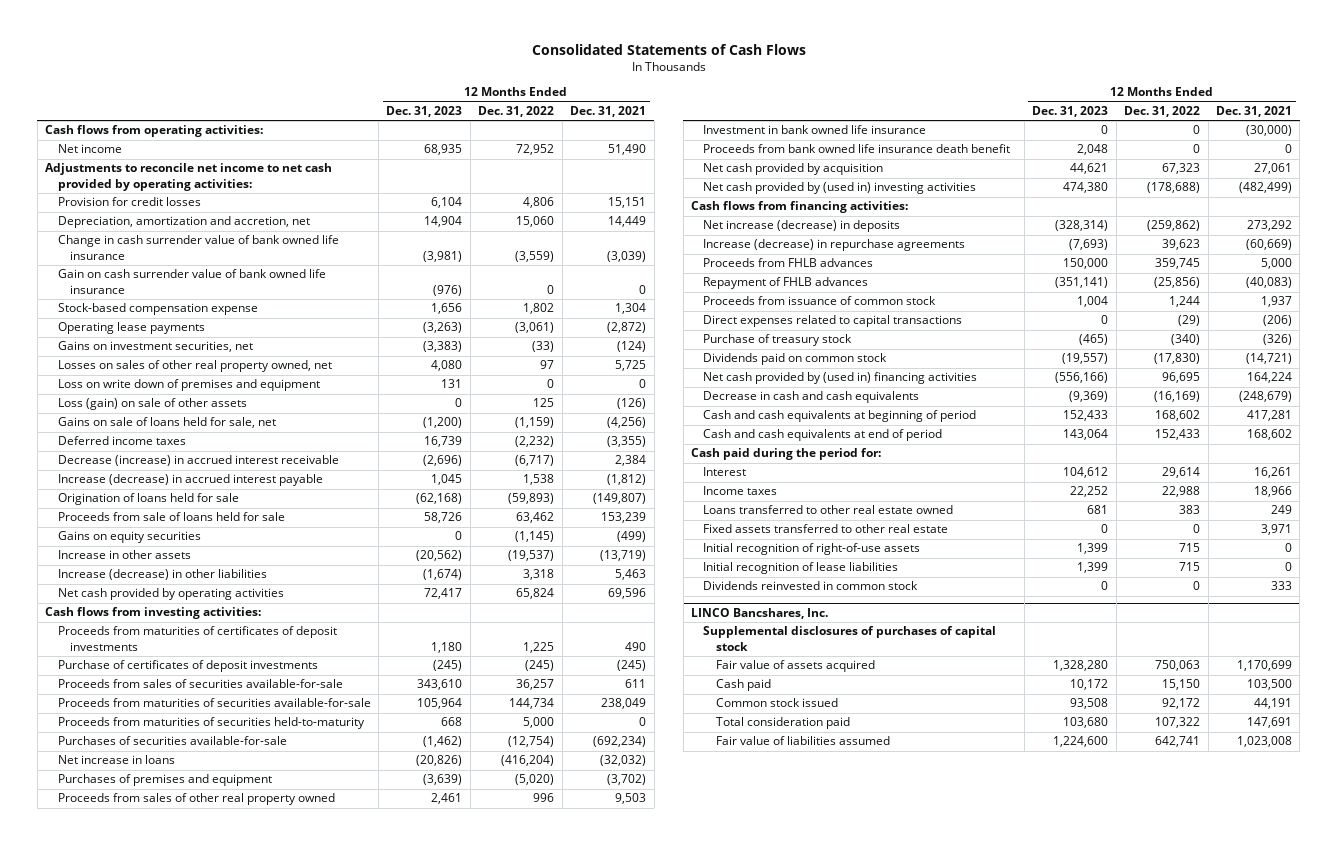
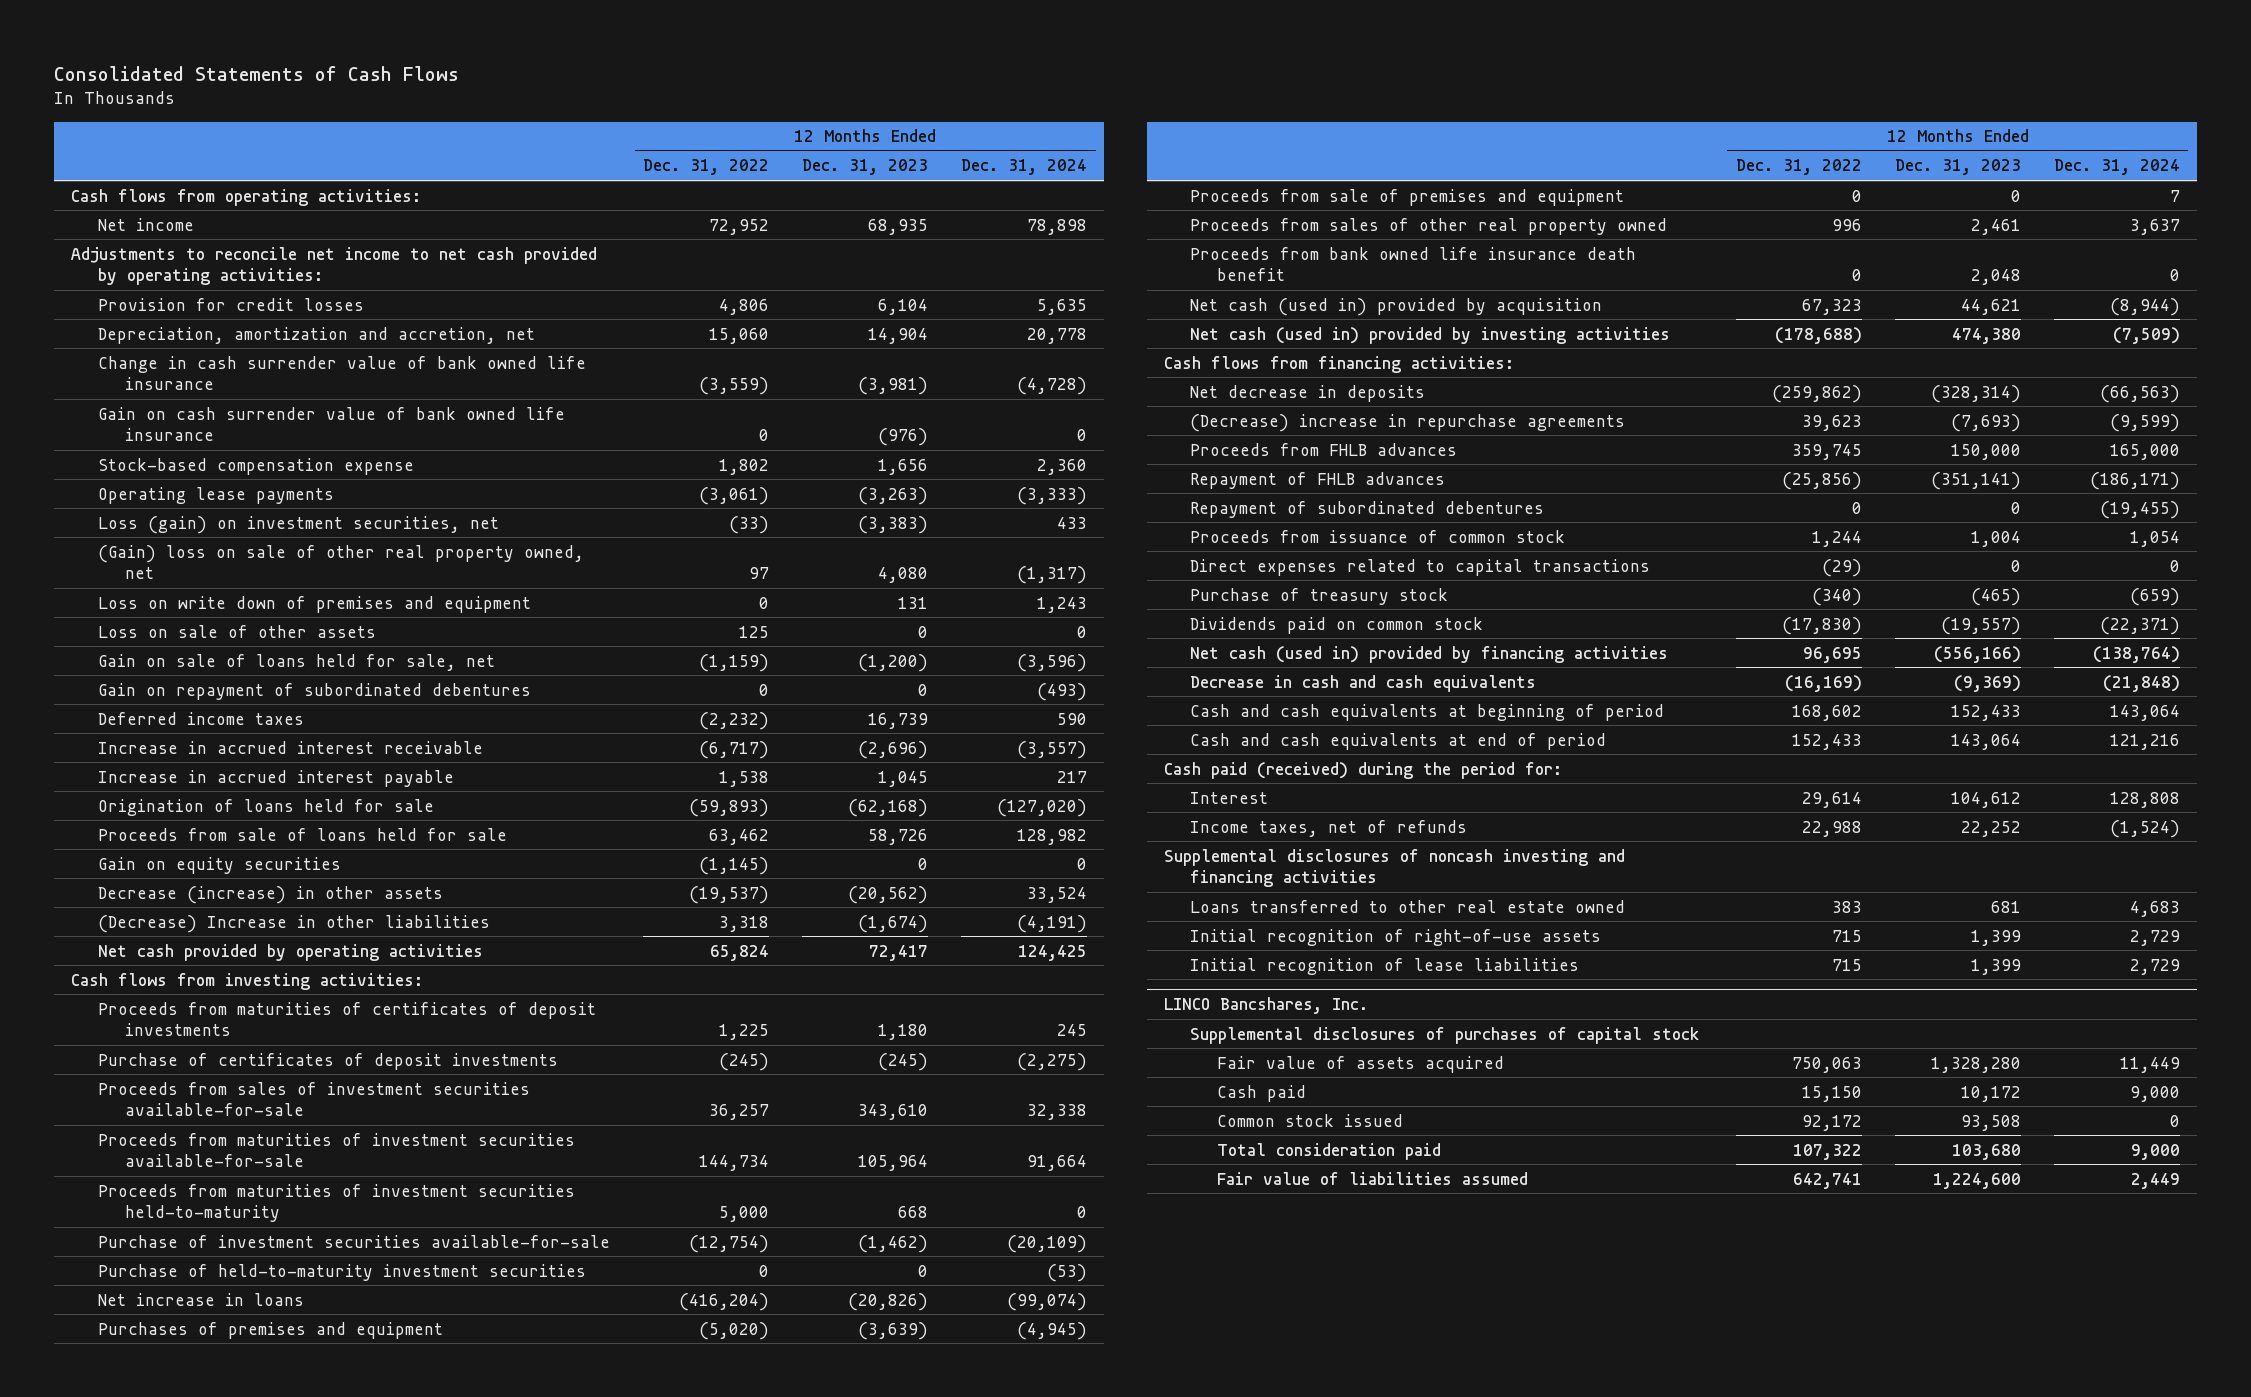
- | 12 Months Ended Dec. 31, 2023 | 12 Months Ended Dec. 31, 2022 | 12 Months Ended Dec. 31, 2021
+ | 12 Months Ended Dec. 31, 2022 | 12 Months Ended Dec. 31, 2023 | 12 Months Ended Dec. 31, 2024
- Gains on investment securities, net | (3,383) | (33) | (124)
- Losses on sales of other real property owned, net | 4,080 | 97 | 5,725
+ Loss (gain) on investment securities, net | (33) | (3,383) | 433
+ (Gain) loss on sale of other real property owned, net | 97 | 4,080 | (1,317)
- Loss (gain) on sale of other assets | 0 | 125 | (126)
- Gains on sale of loans held for sale, net | (1,200) | (1,159) | (4,256)
+ Loss on sale of other assets | 125 | 0 | 0
+ Gain on sale of loans held for sale, net | (1,159) | (1,200) | (3,596)
+ Gain on repayment of subordinated debentures | 0 | 0 | (493)
- Decrease (increase) in accrued interest receivable | (2,696) | (6,717) | 2,384
- Increase (decrease) in accrued interest payable | 1,045 | 1,538 | (1,812)
+ Increase in accrued interest receivable | (6,717) | (2,696) | (3,557)
+ Increase in accrued interest payable | 1,538 | 1,045 | 217
- Gains on equity securities | 0 | (1,145) | (499)
- Increase in other assets | (20,562) | (19,537) | (13,719)
- Increase (decrease) in other liabilities | (1,674) | 3,318 | 5,463
+ Gain on equity securities | (1,145) | 0 | 0
+ Decrease (increase) in other assets | (19,537) | (20,562) | 33,524
+ (Decrease) Increase in other liabilities | 3,318 | (1,674) | (4,191)
- Proceeds from sales of securities available-for-sale | 343,610 | 36,257 | 611
- Proceeds from maturities of securities available-for-sale | 105,964 | 144,734 | 238,049
- Proceeds from maturities of securities held-to-maturity | 668 | 5,000 | 0
- Purchases of securities available-for-sale | (1,462) | (12,754) | (692,234)
+ Proceeds from sales of investment securities available-for-sale | 36,257 | 343,610 | 32,338
+ Proceeds from maturities of investment securities available-for-sale | 144,734 | 105,964 | 91,664
+ Proceeds from maturities of investment securities held-to-maturity | 5,000 | 668 | 0
+ Purchase of investment securities available-for-sale | (12,754) | (1,462) | (20,109)
+ Purchase of held-to-maturity investment securities | 0 | 0 | (53)
+ Proceeds from sale of premises and equipment | 0 | 0 | 7
- Investment in bank owned life insurance | 0 | 0 | (30,000)
- Net cash provided by acquisition | 44,621 | 67,323 | 27,061
- Net cash provided by (used in) investing activities | 474,380 | (178,688) | (482,499)
+ Net cash (used in) provided by acquisition | 67,323 | 44,621 | (8,944)
+ Net cash (used in) provided by investing activities | (178,688) | 474,380 | (7,509)
- Net increase (decrease) in deposits | (328,314) | (259,862) | 273,292
- Increase (decrease) in repurchase agreements | (7,693) | 39,623 | (60,669)
+ Net decrease in deposits | (259,862) | (328,314) | (66,563)
+ (Decrease) increase in repurchase agreements | 39,623 | (7,693) | (9,599)
+ Repayment of subordinated debentures | 0 | 0 | (19,455)
- Net cash provided by (used in) financing activities | (556,166) | 96,695 | 164,224
+ Net cash (used in) provided by financing activities | 96,695 | (556,166) | (138,764)
- Cash paid during the period for:
+ Cash paid (received) during the period for:
- Income taxes | 22,252 | 22,988 | 18,966
+ Income taxes, net of refunds | 22,988 | 22,252 | (1,524)
+ Supplemental disclosures of noncash investing and financing activities
- Fixed assets transferred to other real estate | 0 | 0 | 3,971
- Dividends reinvested in common stock | 0 | 0 | 333

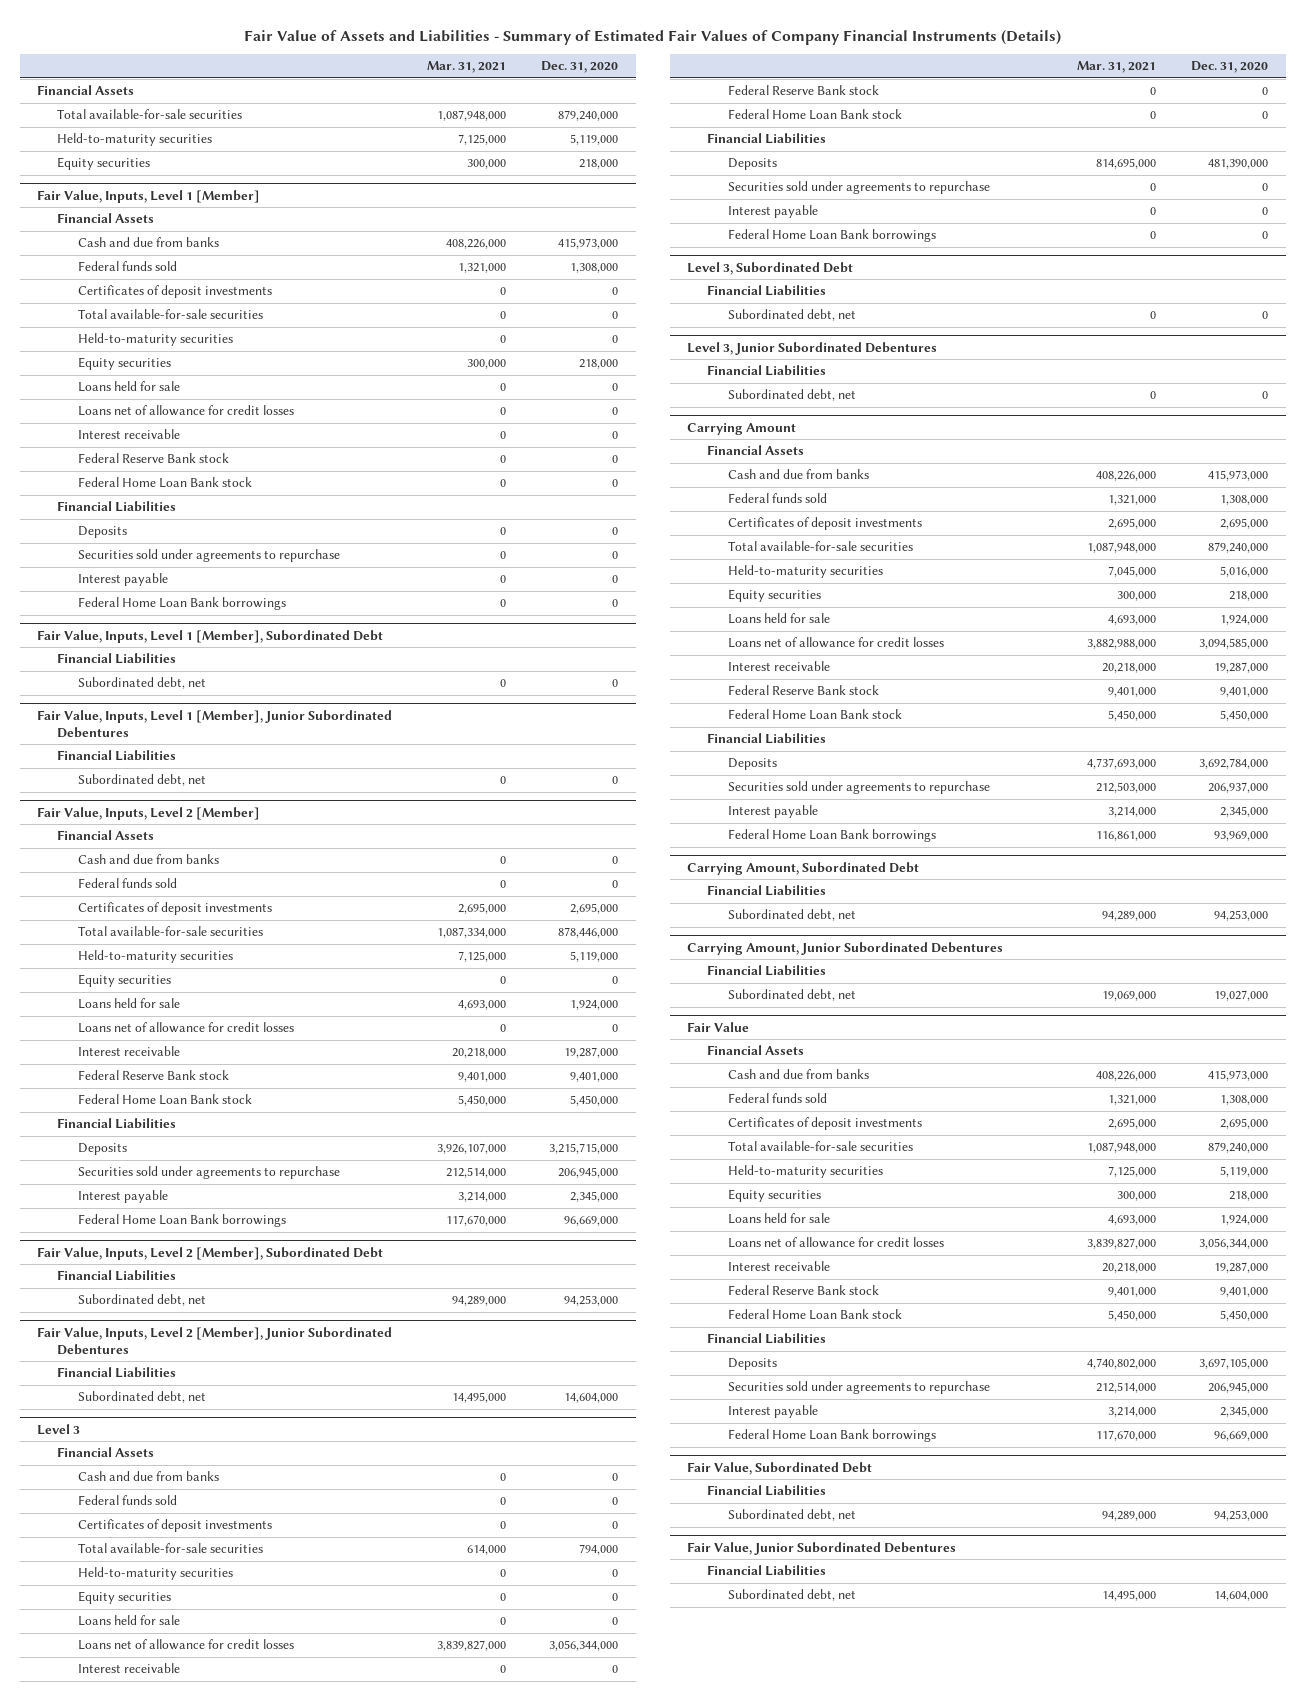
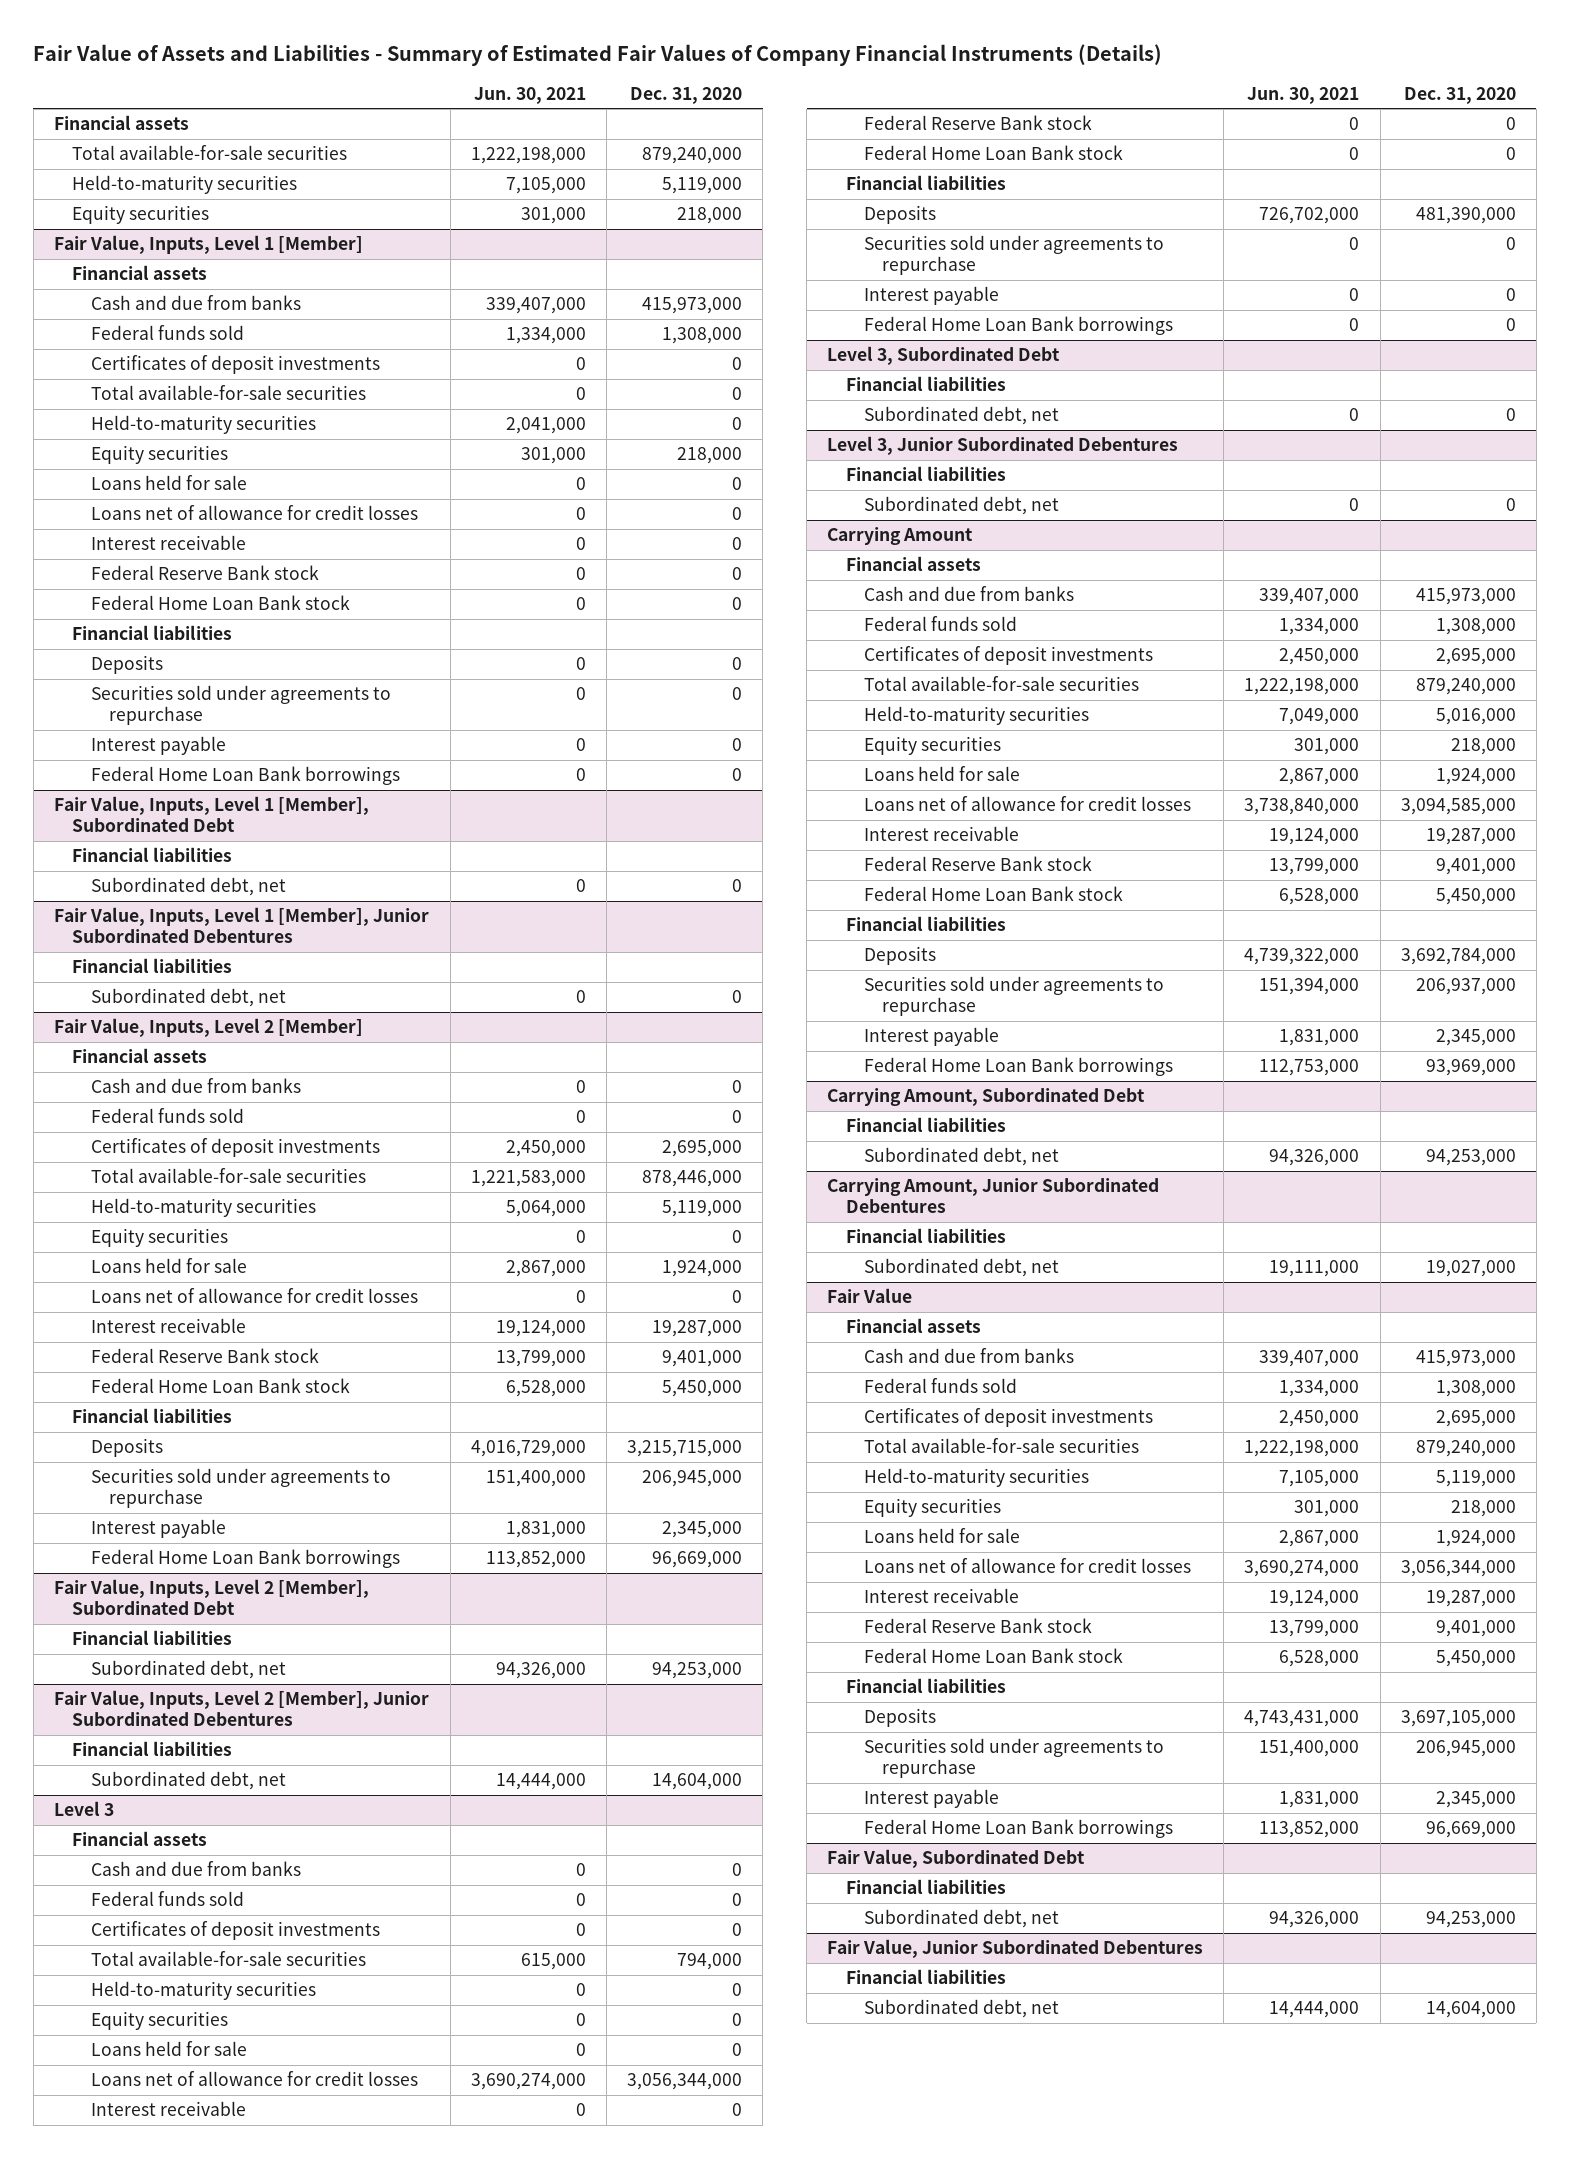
- | Mar. 31, 2021 | Dec. 31, 2020
+ | Jun. 30, 2021 | Dec. 31, 2020
- Financial Assets
+ Financial assets
@ Fair Value, Inputs, Level 1 [Member]
- Financial Assets
+ Financial assets
- Financial Liabilities
+ Financial liabilities
@ Fair Value, Inputs, Level 1 [Member], Subordinated Debt
- Financial Liabilities
+ Financial liabilities
@ Fair Value, Inputs, Level 1 [Member], Junior Subordinated Debentures
- Financial Liabilities
+ Financial liabilities
@ Fair Value, Inputs, Level 2 [Member]
- Financial Assets
+ Financial assets
- Financial Liabilities
+ Financial liabilities
@ Fair Value, Inputs, Level 2 [Member], Subordinated Debt
- Financial Liabilities
+ Financial liabilities
@ Fair Value, Inputs, Level 2 [Member], Junior Subordinated Debentures
- Financial Liabilities
+ Financial liabilities
@ Level 3
- Financial Assets
+ Financial assets
- Financial Liabilities
+ Financial liabilities
@ Level 3, Subordinated Debt
- Financial Liabilities
+ Financial liabilities
@ Level 3, Junior Subordinated Debentures
- Financial Liabilities
+ Financial liabilities
@ Carrying Amount
- Financial Assets
+ Financial assets
- Financial Liabilities
+ Financial liabilities
@ Carrying Amount, Subordinated Debt
- Financial Liabilities
+ Financial liabilities
@ Carrying Amount, Junior Subordinated Debentures
- Financial Liabilities
+ Financial liabilities
@ Fair Value
- Financial Assets
+ Financial assets
- Financial Liabilities
+ Financial liabilities
@ Fair Value, Subordinated Debt
- Financial Liabilities
+ Financial liabilities
@ Fair Value, Junior Subordinated Debentures
- Financial Liabilities
+ Financial liabilities

